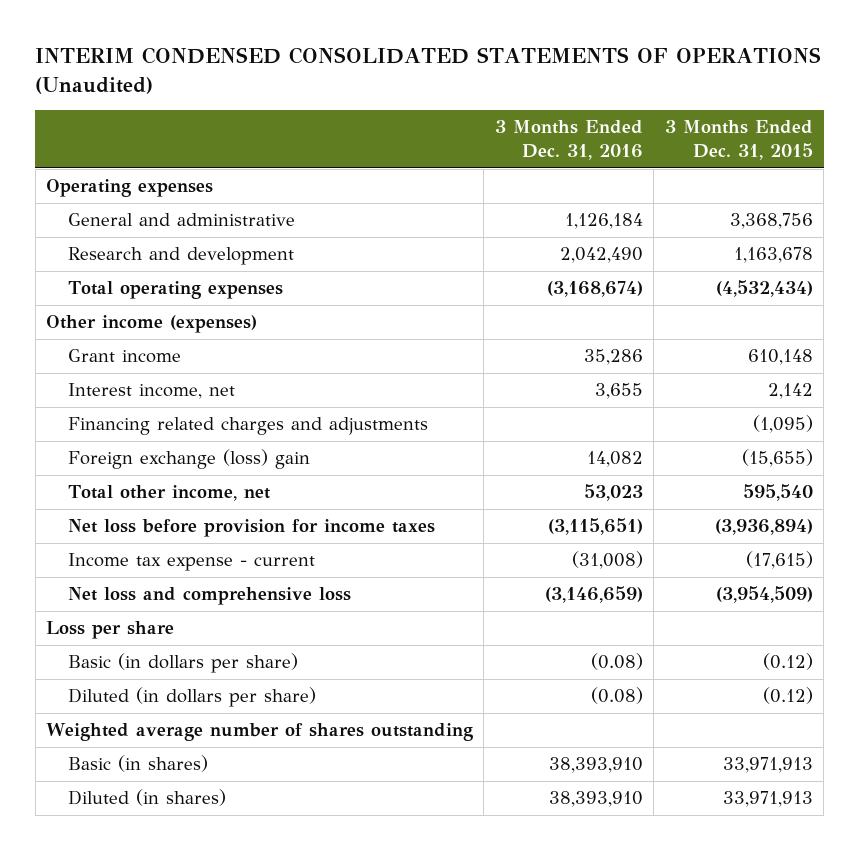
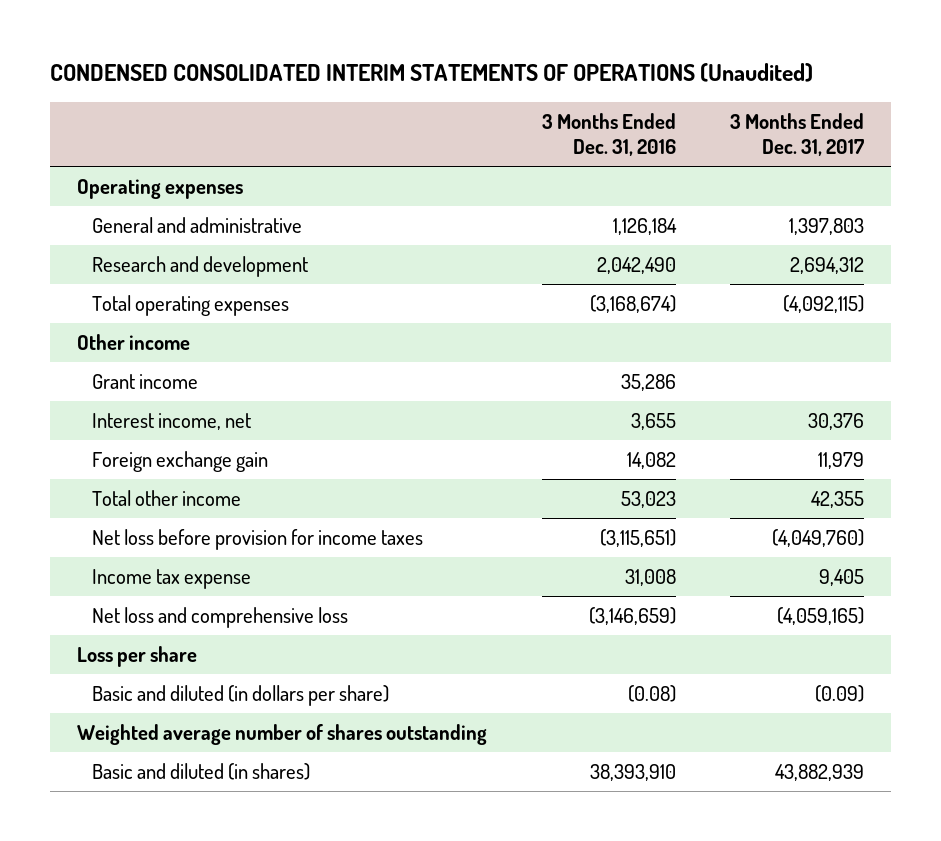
- INTERIM CONDENSED CONSOLIDATED STATEMENTS OF OPERATIONS (Unaudited)
+ CONDENSED CONSOLIDATED INTERIM STATEMENTS OF OPERATIONS (Unaudited)
- | 3 Months Ended Dec. 31, 2016 | 3 Months Ended Dec. 31, 2015
+ | 3 Months Ended Dec. 31, 2016 | 3 Months Ended Dec. 31, 2017
- Other income (expenses)
+ Other income
- Financing related charges and adjustments | | (1,095)
- Foreign exchange (loss) gain | 14,082 | (15,655)
- Total other income, net | 53,023 | 595,540
+ Foreign exchange gain | 14,082 | 11,979
+ Total other income | 53,023 | 42,355
- Income tax expense - current | (31,008) | (17,615)
+ Income tax expense | 31,008 | 9,405
- Basic (in dollars per share) | (0.08) | (0.12)
- Diluted (in dollars per share) | (0.08) | (0.12)
+ Basic and diluted (in dollars per share) | (0.08) | (0.09)
- Basic (in shares) | 38,393,910 | 33,971,913
- Diluted (in shares) | 38,393,910 | 33,971,913
+ Basic and diluted (in shares) | 38,393,910 | 43,882,939

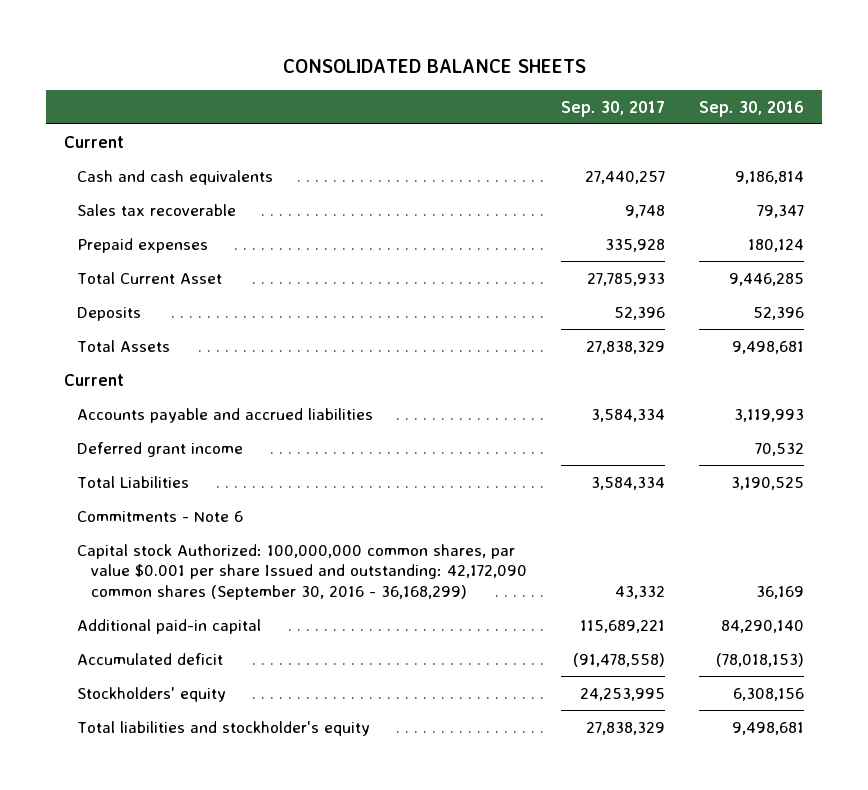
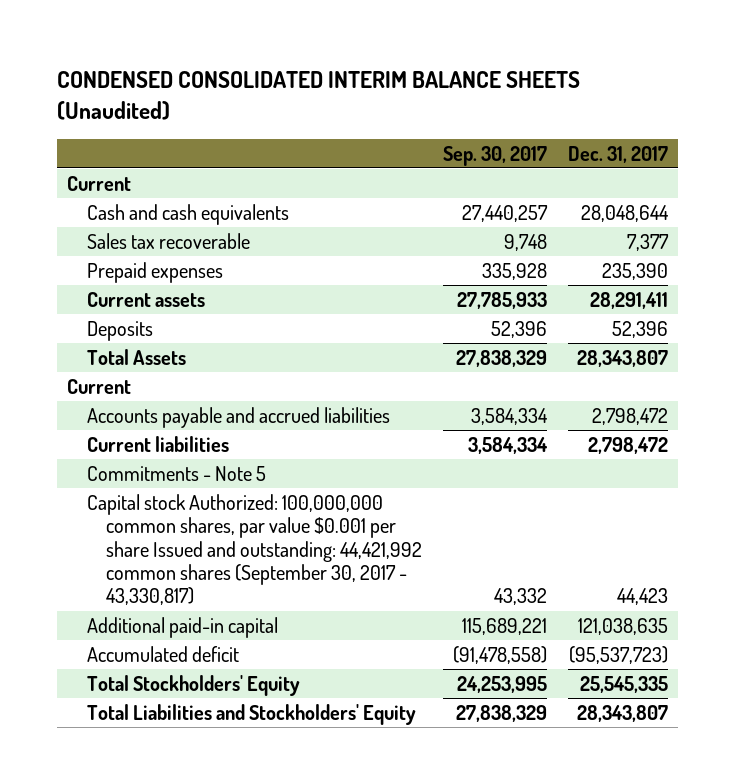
- CONSOLIDATED BALANCE SHEETS
+ CONDENSED CONSOLIDATED INTERIM BALANCE SHEETS (Unaudited)
- | Sep. 30, 2017 | Sep. 30, 2016
+ | Sep. 30, 2017 | Dec. 31, 2017
- Total Current Asset | 27,785,933 | 9,446,285
+ Current assets | 27,785,933 | 28,291,411
- Deferred grant income | | 70,532
- Total Liabilities | 3,584,334 | 3,190,525
- Commitments - Note 6
- Capital stock Authorized: 100,000,000 common shares, par value $0.001 per share Issued and outstanding: 42,172,090 common shares (September 30, 2016 - 36,168,299) | 43,332 | 36,169
+ Current liabilities | 3,584,334 | 2,798,472
+ Commitments - Note 5
+ Capital stock Authorized: 100,000,000 common shares, par value $0.001 per share Issued and outstanding: 44,421,992 common shares (September 30, 2017 - 43,330,817) | 43,332 | 44,423
- Stockholders' equity | 24,253,995 | 6,308,156
- Total liabilities and stockholder's equity | 27,838,329 | 9,498,681
+ Total Stockholders' Equity | 24,253,995 | 25,545,335
+ Total Liabilities and Stockholders' Equity | 27,838,329 | 28,343,807

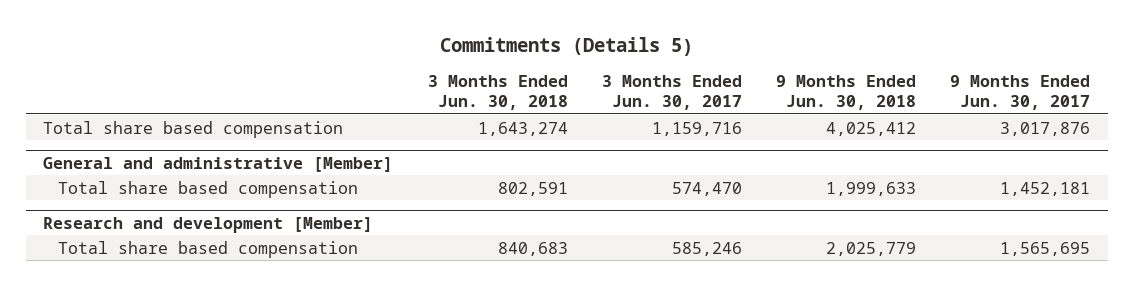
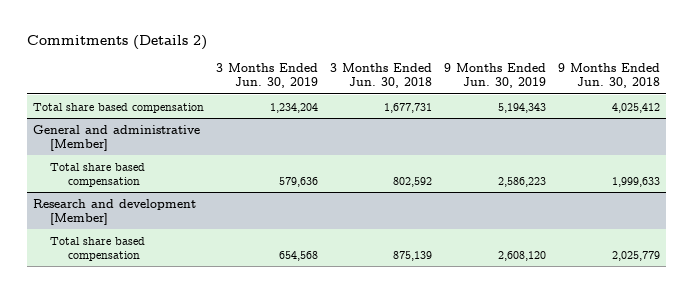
- Commitments (Details 5)
+ Commitments (Details 2)
- | 3 Months Ended Jun. 30, 2018 | 3 Months Ended Jun. 30, 2017 | 9 Months Ended Jun. 30, 2018 | 9 Months Ended Jun. 30, 2017
+ | 3 Months Ended Jun. 30, 2019 | 3 Months Ended Jun. 30, 2018 | 9 Months Ended Jun. 30, 2019 | 9 Months Ended Jun. 30, 2018
- Total share based compensation | 1,643,274 | 1,159,716 | 4,025,412 | 3,017,876
+ Total share based compensation | 1,234,204 | 1,677,731 | 5,194,343 | 4,025,412
@ General and administrative [Member]
- Total share based compensation | 802,591 | 574,470 | 1,999,633 | 1,452,181
+ Total share based compensation | 579,636 | 802,592 | 2,586,223 | 1,999,633
@ Research and development [Member]
- Total share based compensation | 840,683 | 585,246 | 2,025,779 | 1,565,695
+ Total share based compensation | 654,568 | 875,139 | 2,608,120 | 2,025,779

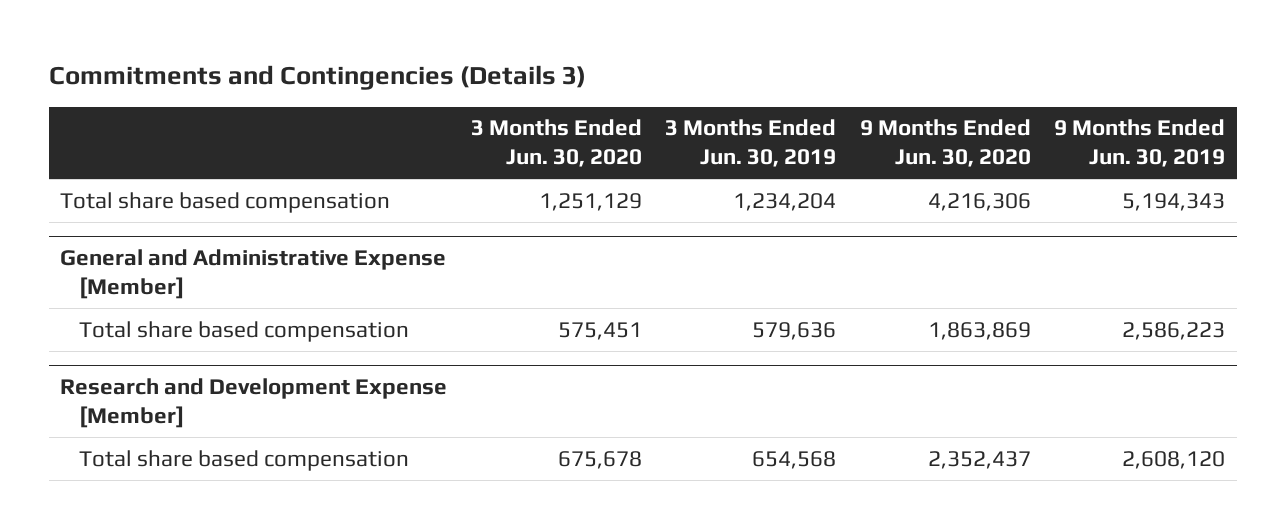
- Commitments (Details 2)
+ Commitments and Contingencies (Details 3)
- | 3 Months Ended Jun. 30, 2019 | 3 Months Ended Jun. 30, 2018 | 9 Months Ended Jun. 30, 2019 | 9 Months Ended Jun. 30, 2018
+ | 3 Months Ended Jun. 30, 2020 | 3 Months Ended Jun. 30, 2019 | 9 Months Ended Jun. 30, 2020 | 9 Months Ended Jun. 30, 2019
- General and administrative [Member]
+ General and Administrative Expense [Member]
- Research and development [Member]
+ Research and Development Expense [Member]

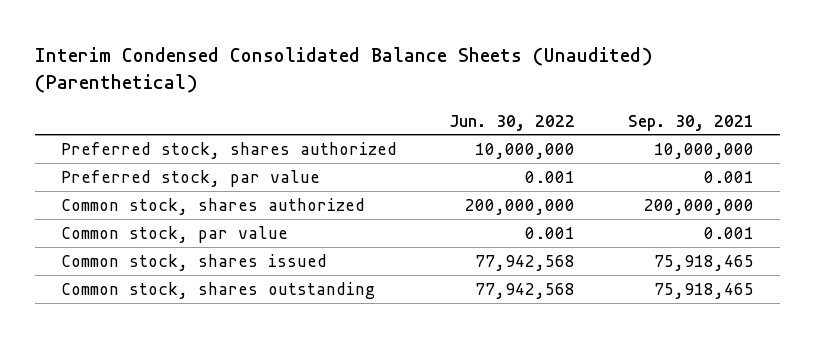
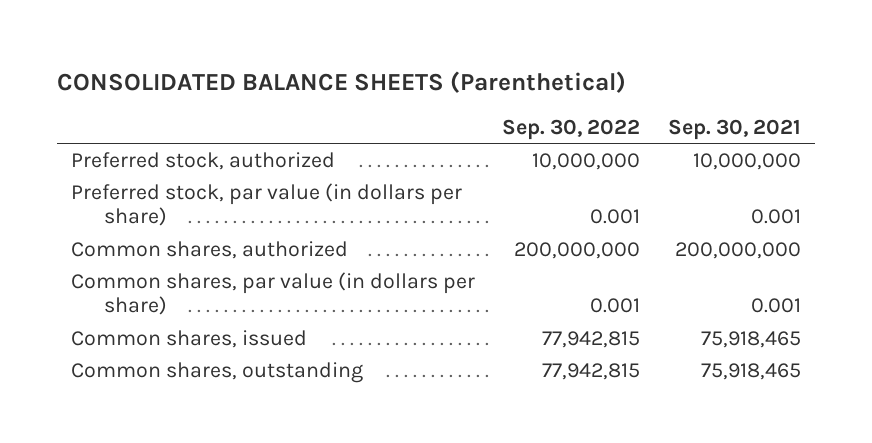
- Interim Condensed Consolidated Balance Sheets (Unaudited) (Parenthetical)
+ CONSOLIDATED BALANCE SHEETS (Parenthetical)
- | Jun. 30, 2022 | Sep. 30, 2021
+ | Sep. 30, 2022 | Sep. 30, 2021
- Preferred stock, shares authorized | 10,000,000 | 10,000,000
- Preferred stock, par value | 0.001 | 0.001
- Common stock, shares authorized | 200,000,000 | 200,000,000
- Common stock, par value | 0.001 | 0.001
- Common stock, shares issued | 77,942,568 | 75,918,465
- Common stock, shares outstanding | 77,942,568 | 75,918,465
+ Preferred stock, authorized | 10,000,000 | 10,000,000
+ Preferred stock, par value (in dollars per share) | 0.001 | 0.001
+ Common shares, authorized | 200,000,000 | 200,000,000
+ Common shares, par value (in dollars per share) | 0.001 | 0.001
+ Common shares, issued | 77,942,815 | 75,918,465
+ Common shares, outstanding | 77,942,815 | 75,918,465

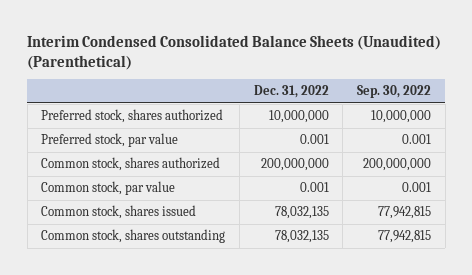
- CONSOLIDATED BALANCE SHEETS (Parenthetical)
+ Interim Condensed Consolidated Balance Sheets (Unaudited) (Parenthetical)
- | Sep. 30, 2022 | Sep. 30, 2021
+ | Dec. 31, 2022 | Sep. 30, 2022
- Preferred stock, authorized | 10,000,000 | 10,000,000
- Preferred stock, par value (in dollars per share) | 0.001 | 0.001
- Common shares, authorized | 200,000,000 | 200,000,000
- Common shares, par value (in dollars per share) | 0.001 | 0.001
- Common shares, issued | 77,942,815 | 75,918,465
- Common shares, outstanding | 77,942,815 | 75,918,465
+ Preferred stock, shares authorized | 10,000,000 | 10,000,000
+ Preferred stock, par value | 0.001 | 0.001
+ Common stock, shares authorized | 200,000,000 | 200,000,000
+ Common stock, par value | 0.001 | 0.001
+ Common stock, shares issued | 78,032,135 | 77,942,815
+ Common stock, shares outstanding | 78,032,135 | 77,942,815

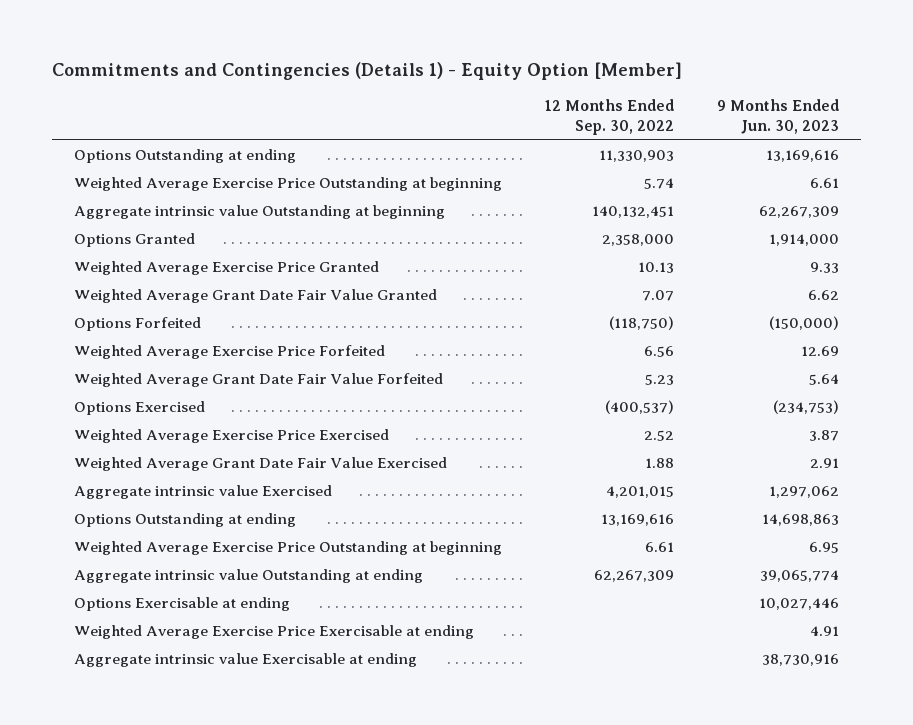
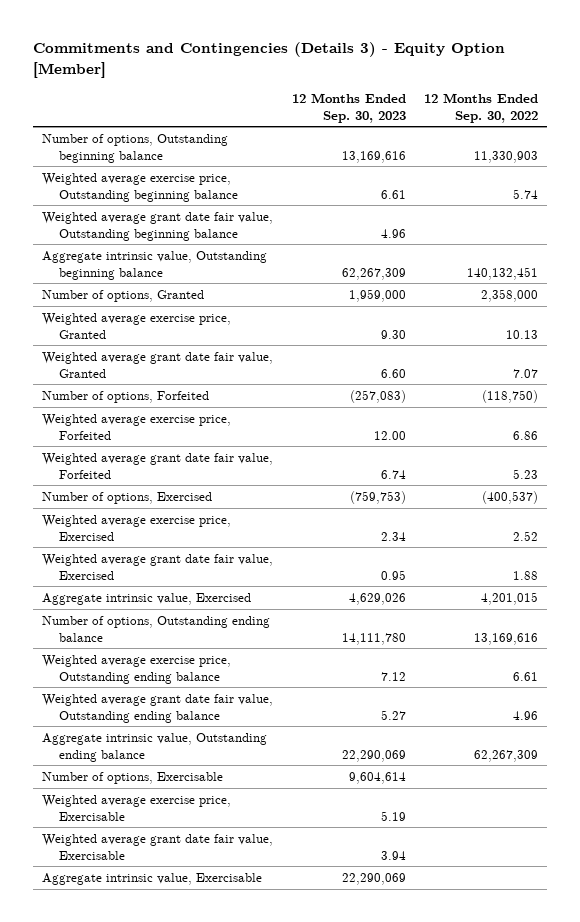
- Commitments and Contingencies (Details 1) - Equity Option [Member]
+ Commitments and Contingencies (Details 3) - Equity Option [Member]
- | 12 Months Ended Sep. 30, 2022 | 9 Months Ended Jun. 30, 2023
+ | 12 Months Ended Sep. 30, 2023 | 12 Months Ended Sep. 30, 2022
- Options Outstanding at ending | 11,330,903 | 13,169,616
- Weighted Average Exercise Price Outstanding at beginning | 5.74 | 6.61
- Aggregate intrinsic value Outstanding at beginning | 140,132,451 | 62,267,309
- Options Granted | 2,358,000 | 1,914,000
- Weighted Average Exercise Price Granted | 10.13 | 9.33
- Weighted Average Grant Date Fair Value Granted | 7.07 | 6.62
- Options Forfeited | (118,750) | (150,000)
- Weighted Average Exercise Price Forfeited | 6.56 | 12.69
- Weighted Average Grant Date Fair Value Forfeited | 5.23 | 5.64
- Options Exercised | (400,537) | (234,753)
- Weighted Average Exercise Price Exercised | 2.52 | 3.87
- Weighted Average Grant Date Fair Value Exercised | 1.88 | 2.91
- Aggregate intrinsic value Exercised | 4,201,015 | 1,297,062
- Options Outstanding at ending | 13,169,616 | 14,698,863
- Weighted Average Exercise Price Outstanding at beginning | 6.61 | 6.95
- Aggregate intrinsic value Outstanding at ending | 62,267,309 | 39,065,774
- Options Exercisable at ending | | 10,027,446
- Weighted Average Exercise Price Exercisable at ending | | 4.91
- Aggregate intrinsic value Exercisable at ending | | 38,730,916
+ Number of options, Outstanding beginning balance | 13,169,616 | 11,330,903
+ Weighted average exercise price, Outstanding beginning balance | 6.61 | 5.74
+ Weighted average grant date fair value, Outstanding beginning balance | 4.96 |
+ Aggregate intrinsic value, Outstanding beginning balance | 62,267,309 | 140,132,451
+ Number of options, Granted | 1,959,000 | 2,358,000
+ Weighted average exercise price, Granted | 9.30 | 10.13
+ Weighted average grant date fair value, Granted | 6.60 | 7.07
+ Number of options, Forfeited | (257,083) | (118,750)
+ Weighted average exercise price, Forfeited | 12.00 | 6.86
+ Weighted average grant date fair value, Forfeited | 6.74 | 5.23
+ Number of options, Exercised | (759,753) | (400,537)
+ Weighted average exercise price, Exercised | 2.34 | 2.52
+ Weighted average grant date fair value, Exercised | 0.95 | 1.88
+ Aggregate intrinsic value, Exercised | 4,629,026 | 4,201,015
+ Number of options, Outstanding ending balance | 14,111,780 | 13,169,616
+ Weighted average exercise price, Outstanding ending balance | 7.12 | 6.61
+ Weighted average grant date fair value, Outstanding ending balance | 5.27 | 4.96
+ Aggregate intrinsic value, Outstanding ending balance | 22,290,069 | 62,267,309
+ Number of options, Exercisable | 9,604,614 |
+ Weighted average exercise price, Exercisable | 5.19 |
+ Weighted average grant date fair value, Exercisable | 3.94 |
+ Aggregate intrinsic value, Exercisable | 22,290,069 |

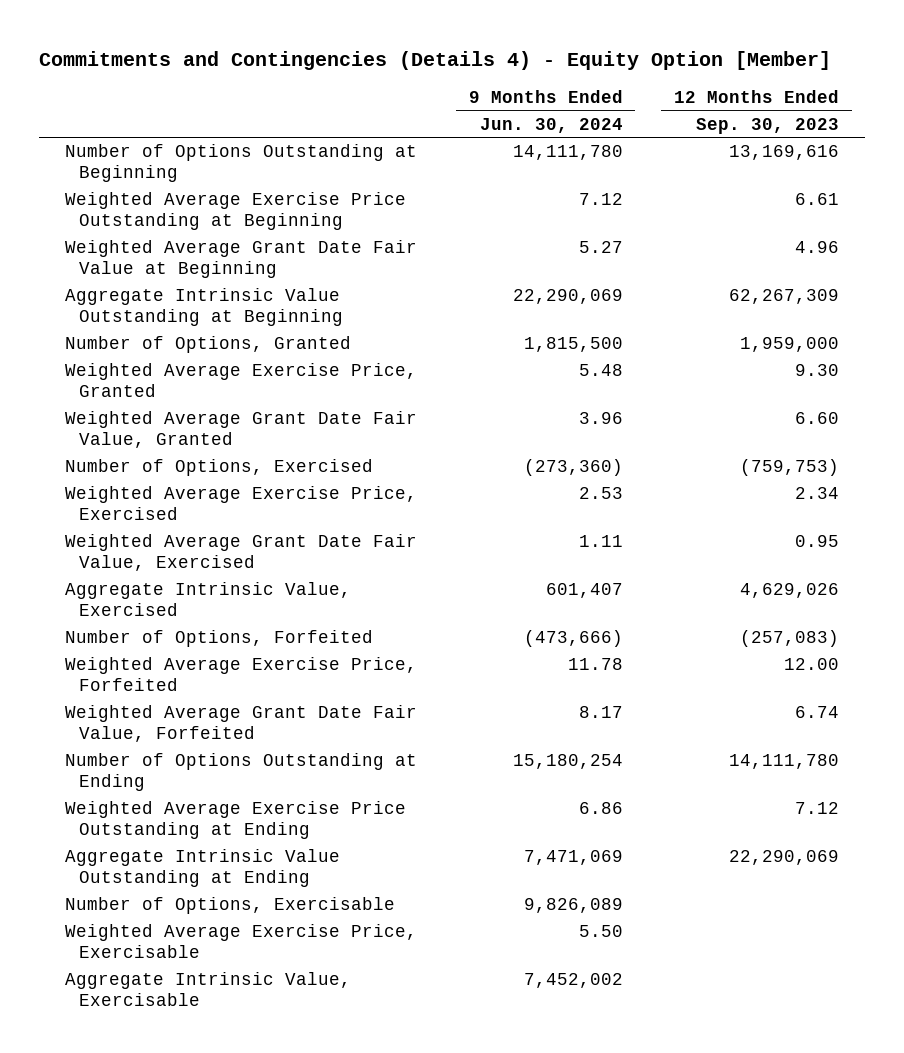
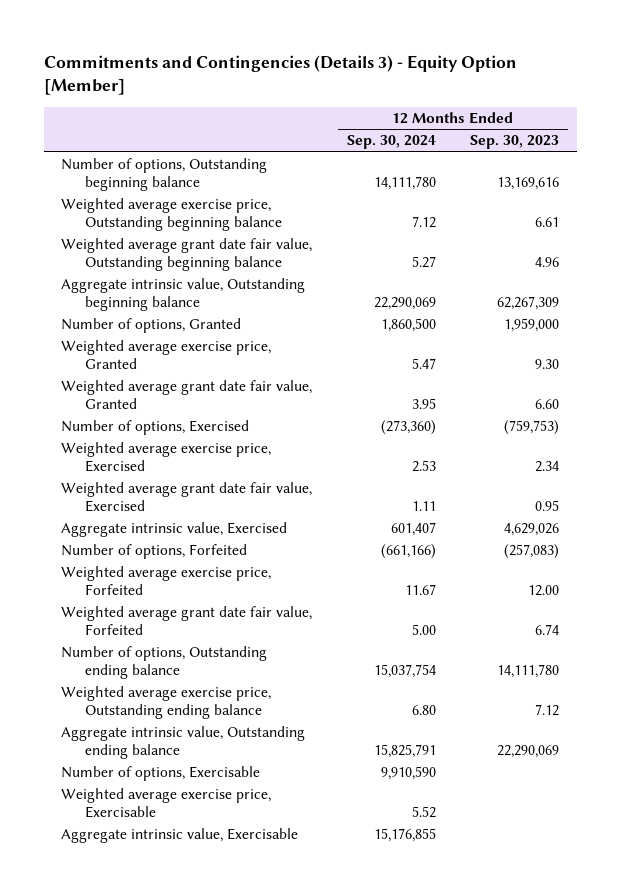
- Commitments and Contingencies (Details 4) - Equity Option [Member]
+ Commitments and Contingencies (Details 3) - Equity Option [Member]
- | 9 Months Ended Jun. 30, 2024 | 12 Months Ended Sep. 30, 2023
+ | 12 Months Ended Sep. 30, 2024 | 12 Months Ended Sep. 30, 2023
- Number of Options Outstanding at Beginning | 14,111,780 | 13,169,616
- Weighted Average Exercise Price Outstanding at Beginning | 7.12 | 6.61
- Weighted Average Grant Date Fair Value at Beginning | 5.27 | 4.96
- Aggregate Intrinsic Value Outstanding at Beginning | 22,290,069 | 62,267,309
- Number of Options, Granted | 1,815,500 | 1,959,000
- Weighted Average Exercise Price, Granted | 5.48 | 9.30
- Weighted Average Grant Date Fair Value, Granted | 3.96 | 6.60
- Number of Options, Exercised | (273,360) | (759,753)
- Weighted Average Exercise Price, Exercised | 2.53 | 2.34
- Weighted Average Grant Date Fair Value, Exercised | 1.11 | 0.95
- Aggregate Intrinsic Value, Exercised | 601,407 | 4,629,026
- Number of Options, Forfeited | (473,666) | (257,083)
- Weighted Average Exercise Price, Forfeited | 11.78 | 12.00
- Weighted Average Grant Date Fair Value, Forfeited | 8.17 | 6.74
- Number of Options Outstanding at Ending | 15,180,254 | 14,111,780
- Weighted Average Exercise Price Outstanding at Ending | 6.86 | 7.12
- Aggregate Intrinsic Value Outstanding at Ending | 7,471,069 | 22,290,069
- Number of Options, Exercisable | 9,826,089 |
- Weighted Average Exercise Price, Exercisable | 5.50 |
- Aggregate Intrinsic Value, Exercisable | 7,452,002 |
+ Number of options, Outstanding beginning balance | 14,111,780 | 13,169,616
+ Weighted average exercise price, Outstanding beginning balance | 7.12 | 6.61
+ Weighted average grant date fair value, Outstanding beginning balance | 5.27 | 4.96
+ Aggregate intrinsic value, Outstanding beginning balance | 22,290,069 | 62,267,309
+ Number of options, Granted | 1,860,500 | 1,959,000
+ Weighted average exercise price, Granted | 5.47 | 9.30
+ Weighted average grant date fair value, Granted | 3.95 | 6.60
+ Number of options, Exercised | (273,360) | (759,753)
+ Weighted average exercise price, Exercised | 2.53 | 2.34
+ Weighted average grant date fair value, Exercised | 1.11 | 0.95
+ Aggregate intrinsic value, Exercised | 601,407 | 4,629,026
+ Number of options, Forfeited | (661,166) | (257,083)
+ Weighted average exercise price, Forfeited | 11.67 | 12.00
+ Weighted average grant date fair value, Forfeited | 5.00 | 6.74
+ Number of options, Outstanding ending balance | 15,037,754 | 14,111,780
+ Weighted average exercise price, Outstanding ending balance | 6.80 | 7.12
+ Aggregate intrinsic value, Outstanding ending balance | 15,825,791 | 22,290,069
+ Number of options, Exercisable | 9,910,590 |
+ Weighted average exercise price, Exercisable | 5.52 |
+ Aggregate intrinsic value, Exercisable | 15,176,855 |

